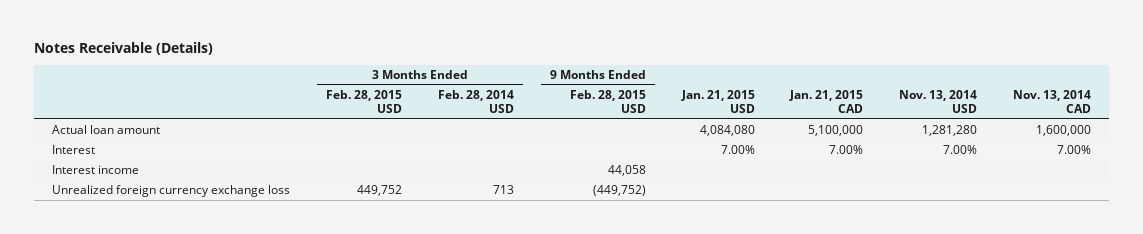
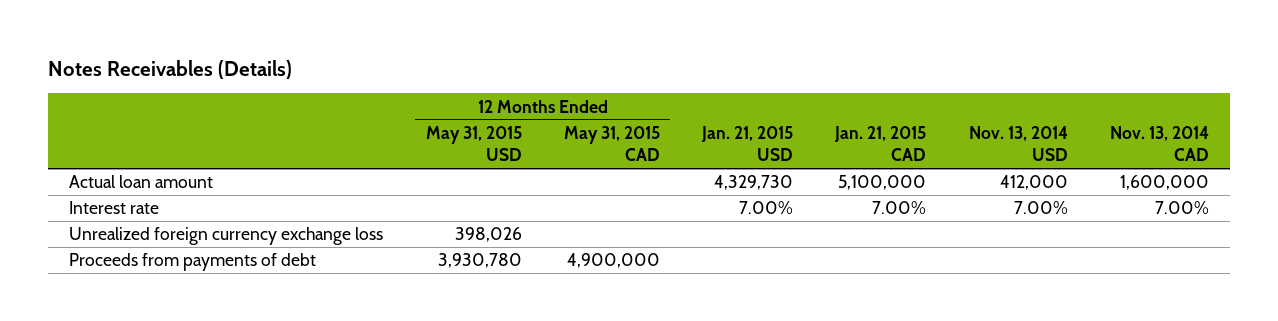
- Notes Receivable (Details)
+ Notes Receivables (Details)
- | 3 Months Ended Feb. 28, 2015 USD | 3 Months Ended Feb. 28, 2014 USD | 9 Months Ended Feb. 28, 2015 USD | Jan. 21, 2015 USD | Jan. 21, 2015 CAD | Nov. 13, 2014 USD | Nov. 13, 2014 CAD
+ | 12 Months Ended May 31, 2015 USD | 12 Months Ended May 31, 2015 CAD | Jan. 21, 2015 USD | Jan. 21, 2015 CAD | Nov. 13, 2014 USD | Nov. 13, 2014 CAD
- Actual loan amount | | | | 4,084,080 | 5,100,000 | 1,281,280 | 1,600,000
- Interest | | | | 7.00% | 7.00% | 7.00% | 7.00%
- Interest income | | | 44,058 | | | |
+ Actual loan amount | | | 4,329,730 | 5,100,000 | 412,000 | 1,600,000
+ Interest rate | | | 7.00% | 7.00% | 7.00% | 7.00%
+ Proceeds from payments of debt | 3,930,780 | 4,900,000 | | | |

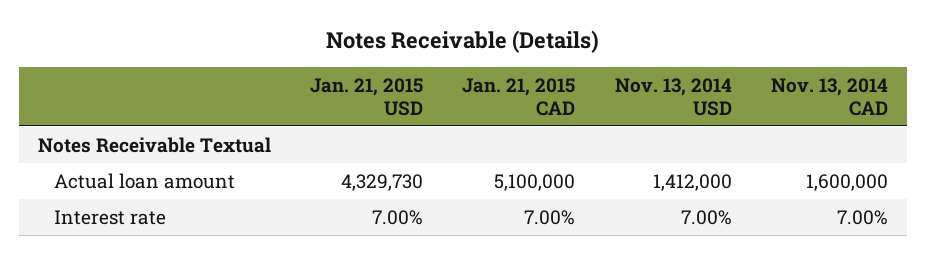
- Notes Receivables (Details)
+ Notes Receivable (Details)
- | 12 Months Ended May 31, 2015 USD | 12 Months Ended May 31, 2015 CAD | Jan. 21, 2015 USD | Jan. 21, 2015 CAD | Nov. 13, 2014 USD | Nov. 13, 2014 CAD
+ | Jan. 21, 2015 USD | Jan. 21, 2015 CAD | Nov. 13, 2014 USD | Nov. 13, 2014 CAD
- Actual loan amount | | | 4,329,730 | 5,100,000 | 412,000 | 1,600,000
+ Notes Receivable Textual
+ Actual loan amount | 4,329,730 | 5,100,000 | 1,412,000 | 1,600,000
- Unrealized foreign currency exchange loss | 398,026 | | | | |
- Proceeds from payments of debt | 3,930,780 | 4,900,000 | | | |

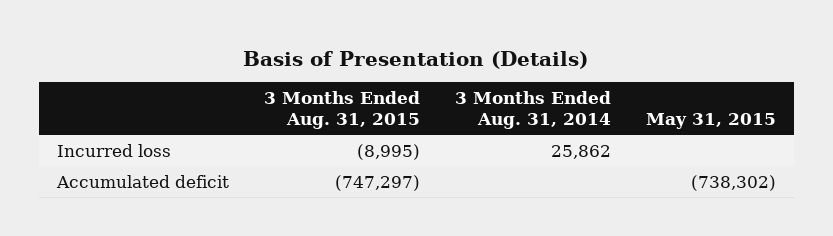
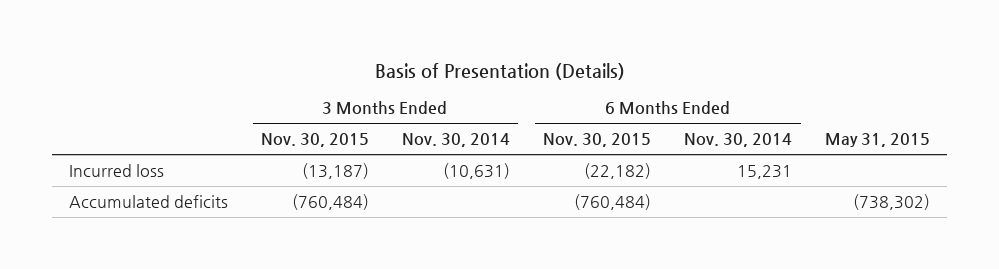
- | 3 Months Ended Aug. 31, 2015 | 3 Months Ended Aug. 31, 2014 | May 31, 2015
+ | 3 Months Ended Nov. 30, 2015 | 3 Months Ended Nov. 30, 2014 | 6 Months Ended Nov. 30, 2015 | 6 Months Ended Nov. 30, 2014 | May 31, 2015
- Accumulated deficit | (747,297) | | (738,302)
+ Accumulated deficits | (760,484) | | (760,484) | | (738,302)

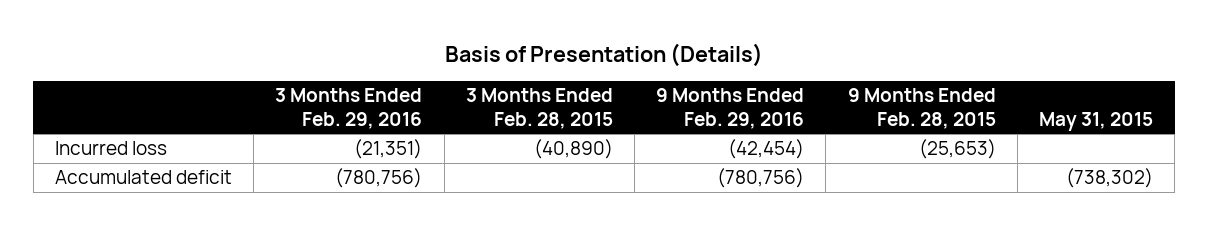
- | 3 Months Ended Nov. 30, 2015 | 3 Months Ended Nov. 30, 2014 | 6 Months Ended Nov. 30, 2015 | 6 Months Ended Nov. 30, 2014 | May 31, 2015
+ | 3 Months Ended Feb. 29, 2016 | 3 Months Ended Feb. 28, 2015 | 9 Months Ended Feb. 29, 2016 | 9 Months Ended Feb. 28, 2015 | May 31, 2015
- Accumulated deficits | (760,484) | | (760,484) | | (738,302)
+ Accumulated deficit | (780,756) | | (780,756) | | (738,302)

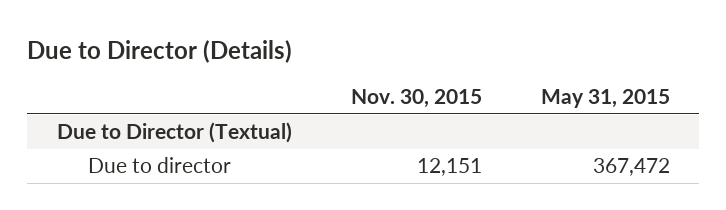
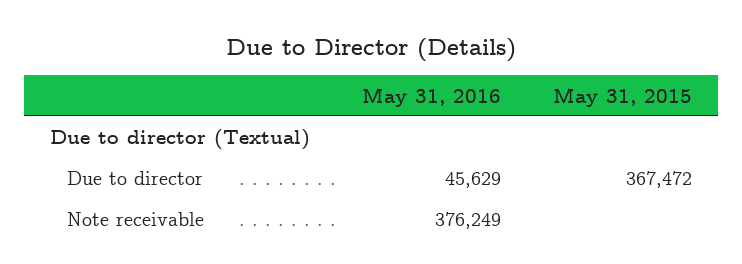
- | Nov. 30, 2015 | May 31, 2015
+ | May 31, 2016 | May 31, 2015
- Due to Director (Textual)
+ Due to director (Textual)
+ Note receivable | 376,249 |

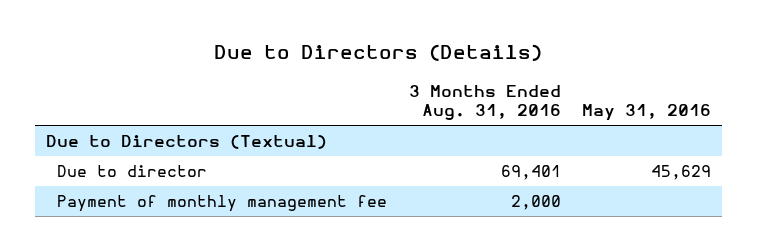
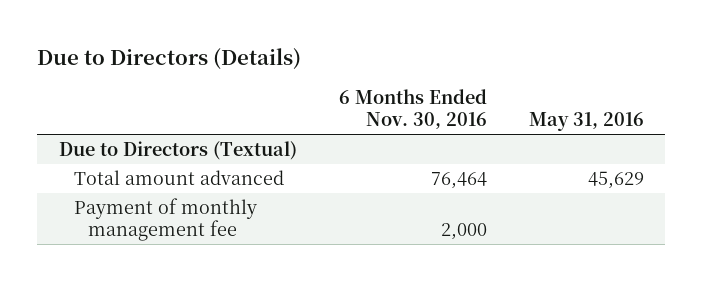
- | 3 Months Ended Aug. 31, 2016 | May 31, 2016
+ | 6 Months Ended Nov. 30, 2016 | May 31, 2016
- Due to director | 69,401 | 45,629
+ Total amount advanced | 76,464 | 45,629

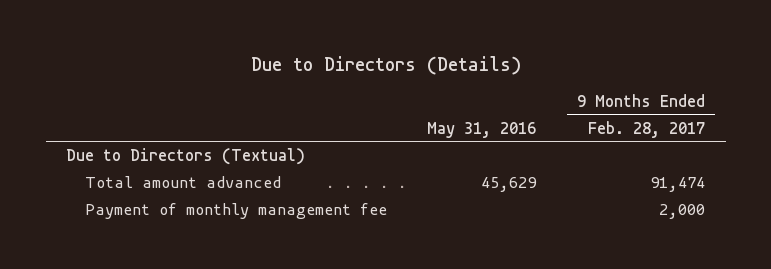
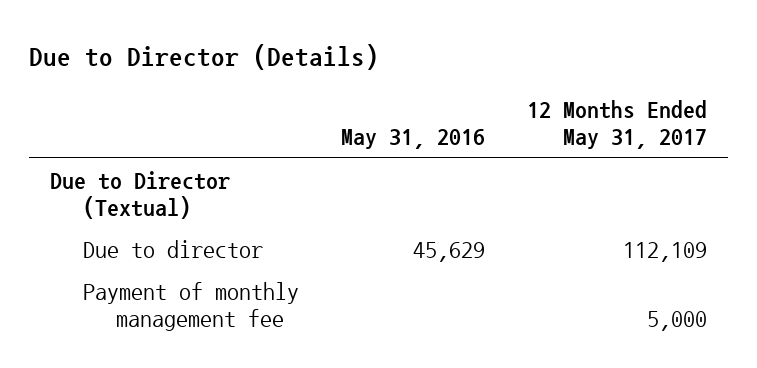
- Due to Directors (Details)
+ Due to Director (Details)
- | May 31, 2016 | 9 Months Ended Feb. 28, 2017
+ | May 31, 2016 | 12 Months Ended May 31, 2017
- Due to Directors (Textual)
- Total amount advanced | 45,629 | 91,474
+ Due to Director (Textual)
+ Due to director | 45,629 | 112,109

